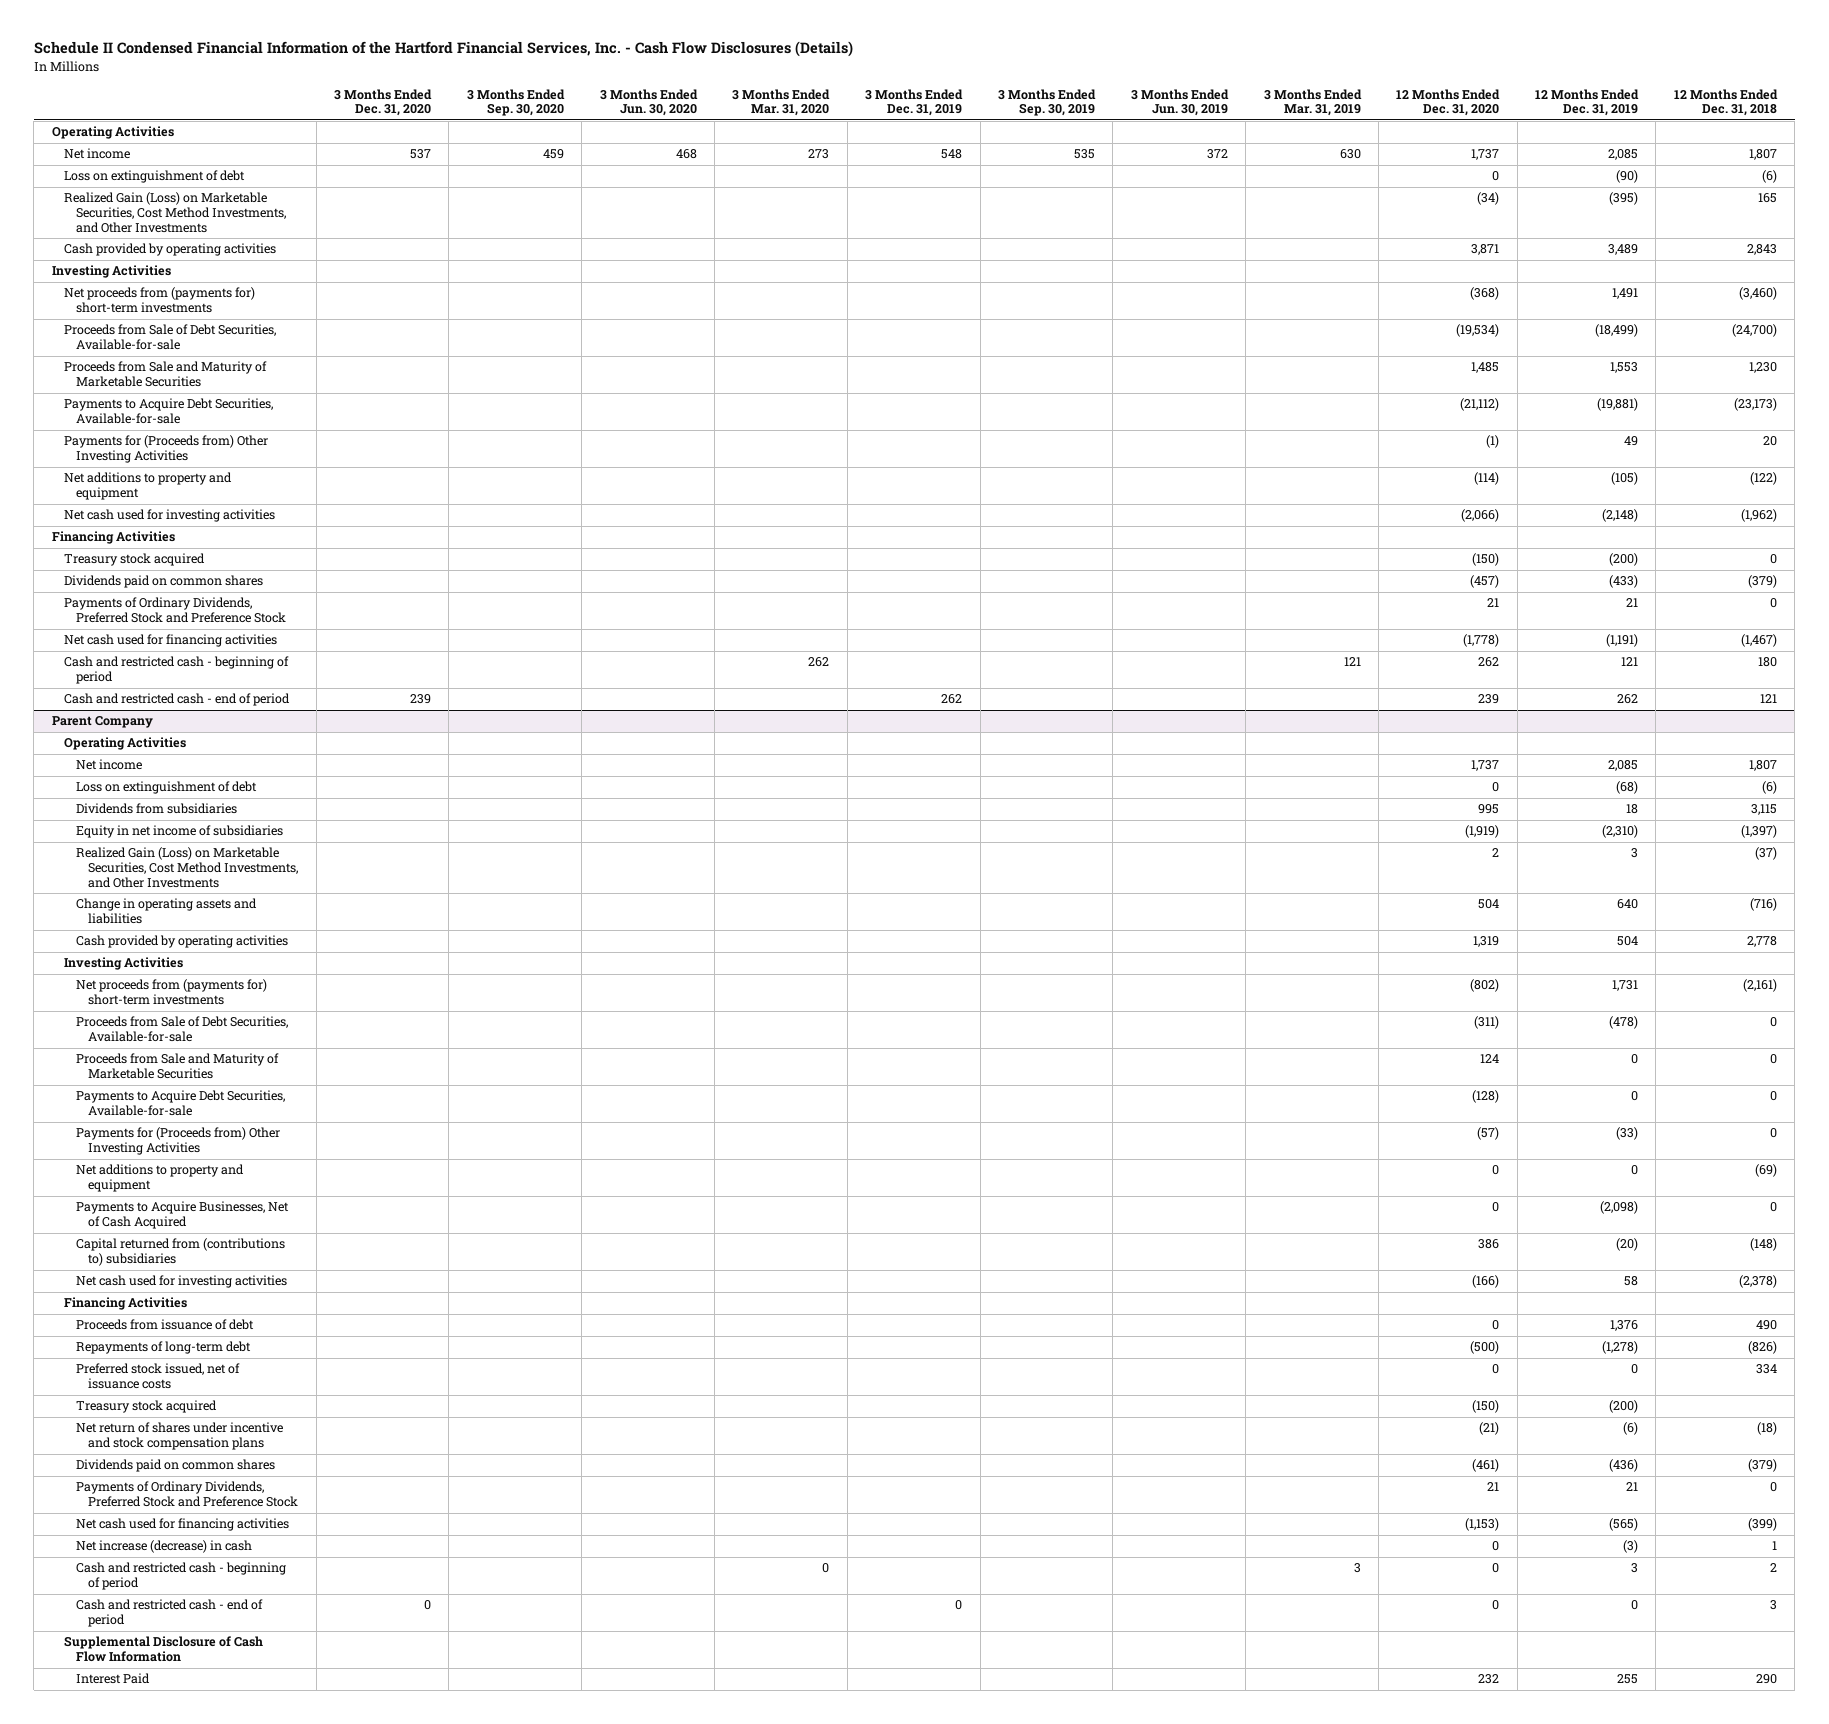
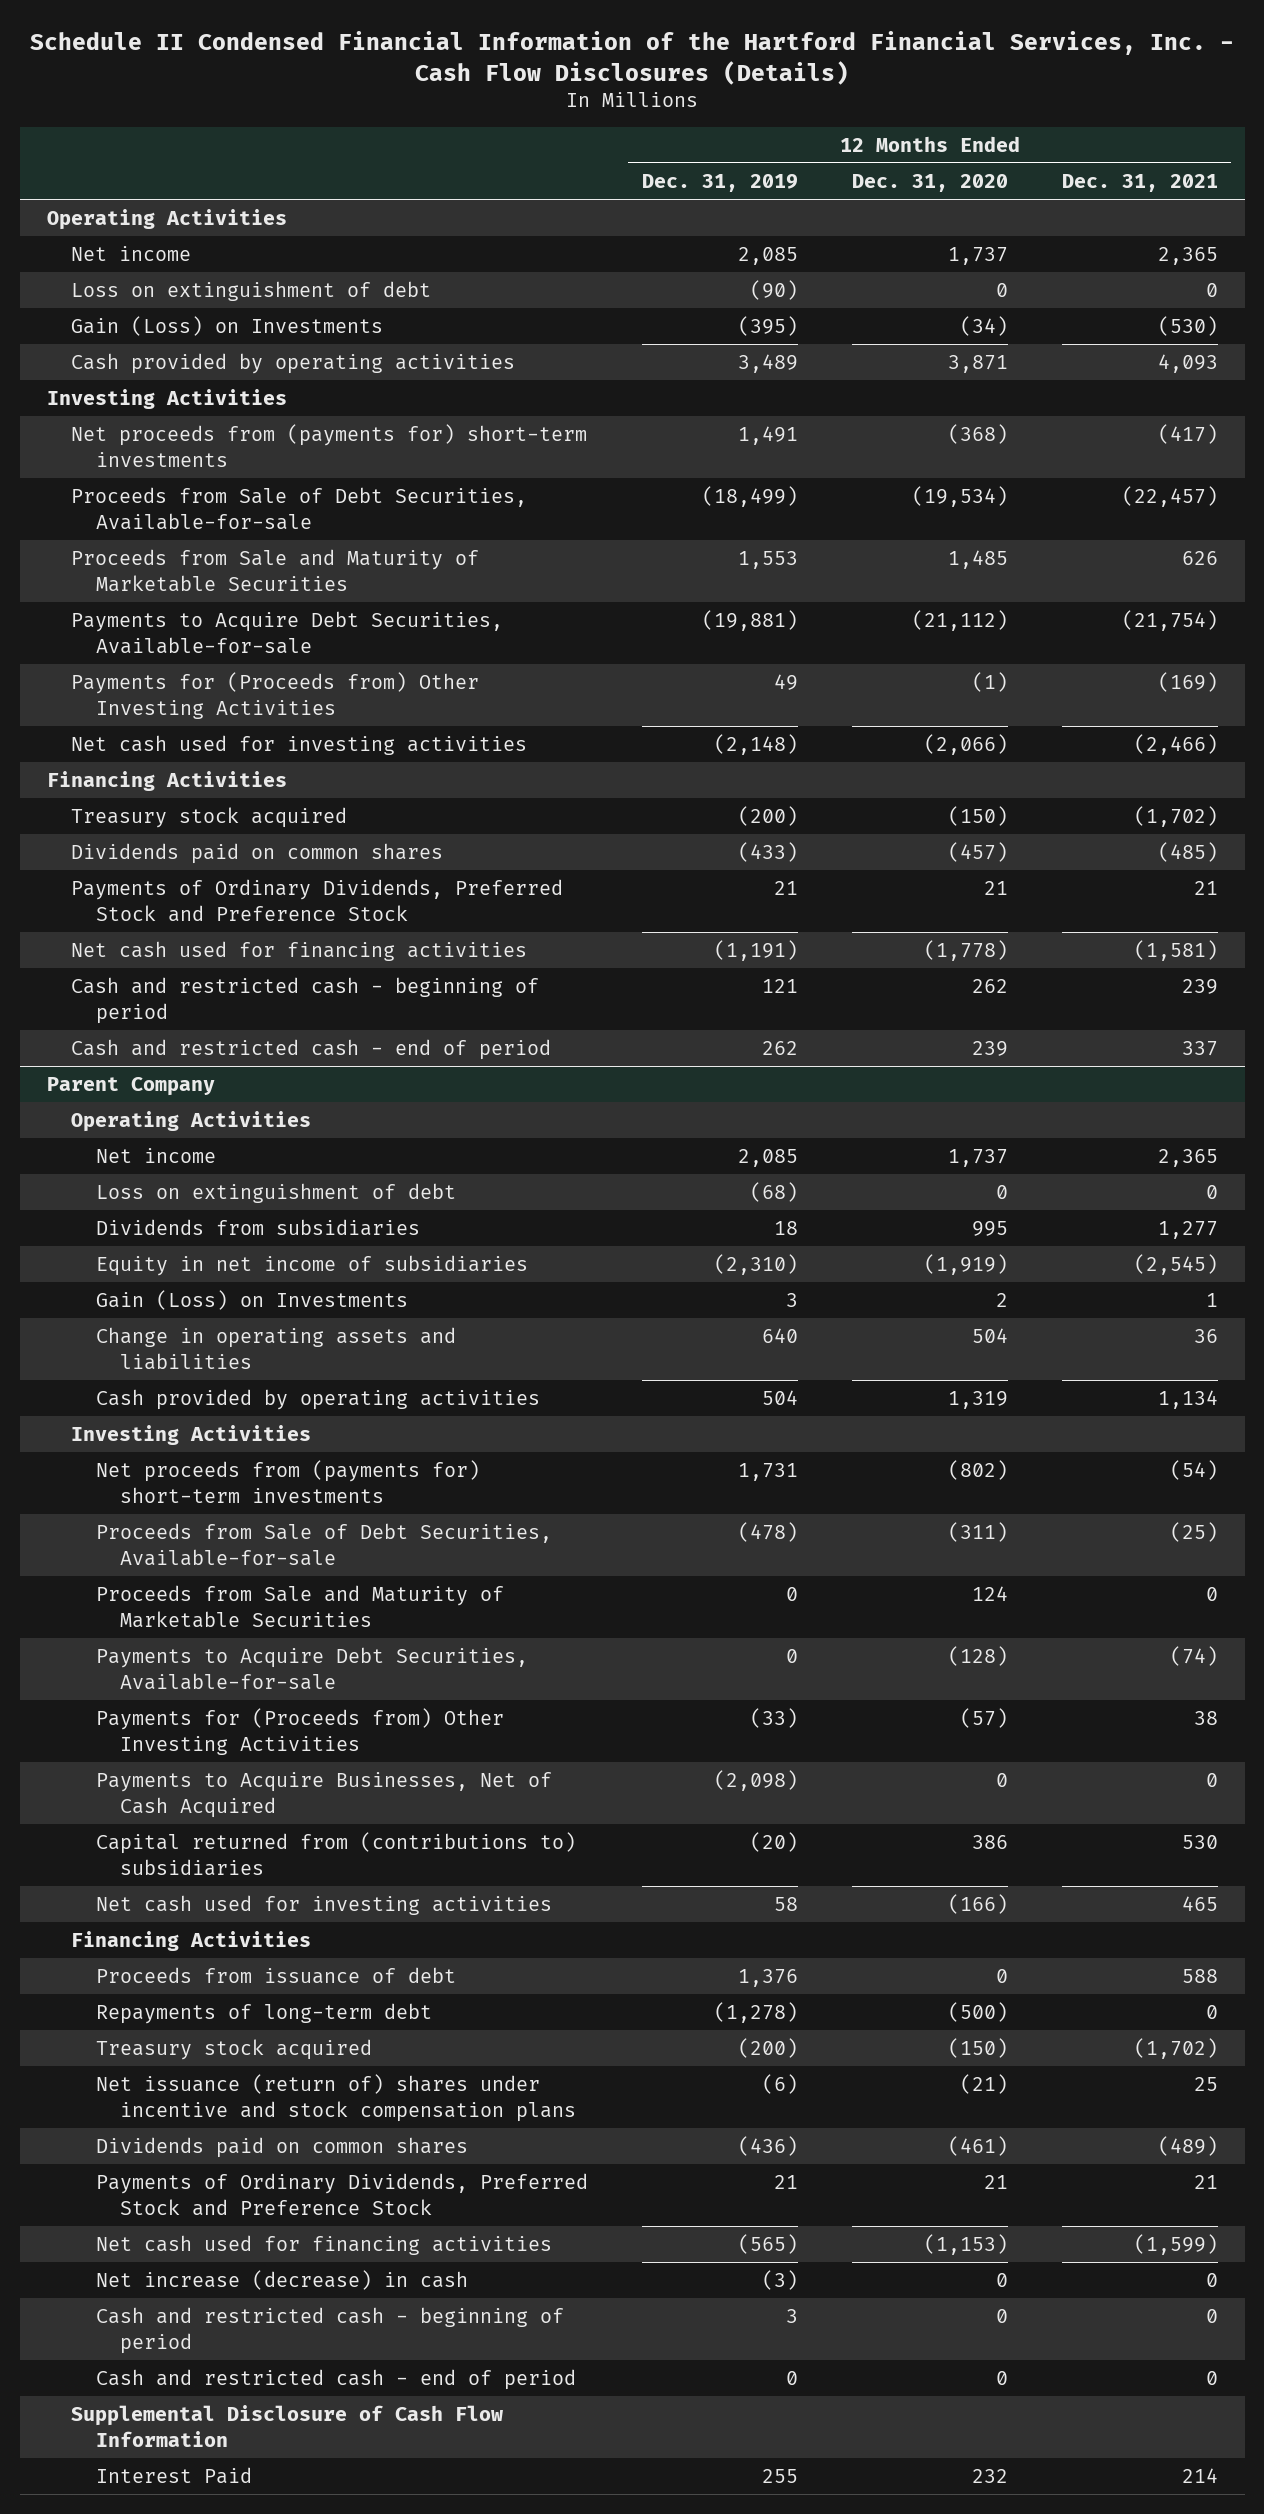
- | 3 Months Ended Dec. 31, 2020 | 3 Months Ended Sep. 30, 2020 | 3 Months Ended Jun. 30, 2020 | 3 Months Ended Mar. 31, 2020 | 3 Months Ended Dec. 31, 2019 | 3 Months Ended Sep. 30, 2019 | 3 Months Ended Jun. 30, 2019 | 3 Months Ended Mar. 31, 2019 | 12 Months Ended Dec. 31, 2020 | 12 Months Ended Dec. 31, 2019 | 12 Months Ended Dec. 31, 2018
+ | 12 Months Ended Dec. 31, 2019 | 12 Months Ended Dec. 31, 2020 | 12 Months Ended Dec. 31, 2021
- Realized Gain (Loss) on Marketable Securities, Cost Method Investments, and Other Investments | | | | | | | | | (34) | (395) | 165
+ Gain (Loss) on Investments | (395) | (34) | (530)
- Net additions to property and equipment | | | | | | | | | (114) | (105) | (122)
@ Parent Company
- Realized Gain (Loss) on Marketable Securities, Cost Method Investments, and Other Investments | | | | | | | | | 2 | 3 | (37)
+ Gain (Loss) on Investments | 3 | 2 | 1
- Net additions to property and equipment | | | | | | | | | 0 | 0 | (69)
- Preferred stock issued, net of issuance costs | | | | | | | | | 0 | 0 | 334
- Net return of shares under incentive and stock compensation plans | | | | | | | | | (21) | (6) | (18)
+ Net issuance (return of) shares under incentive and stock compensation plans | (6) | (21) | 25

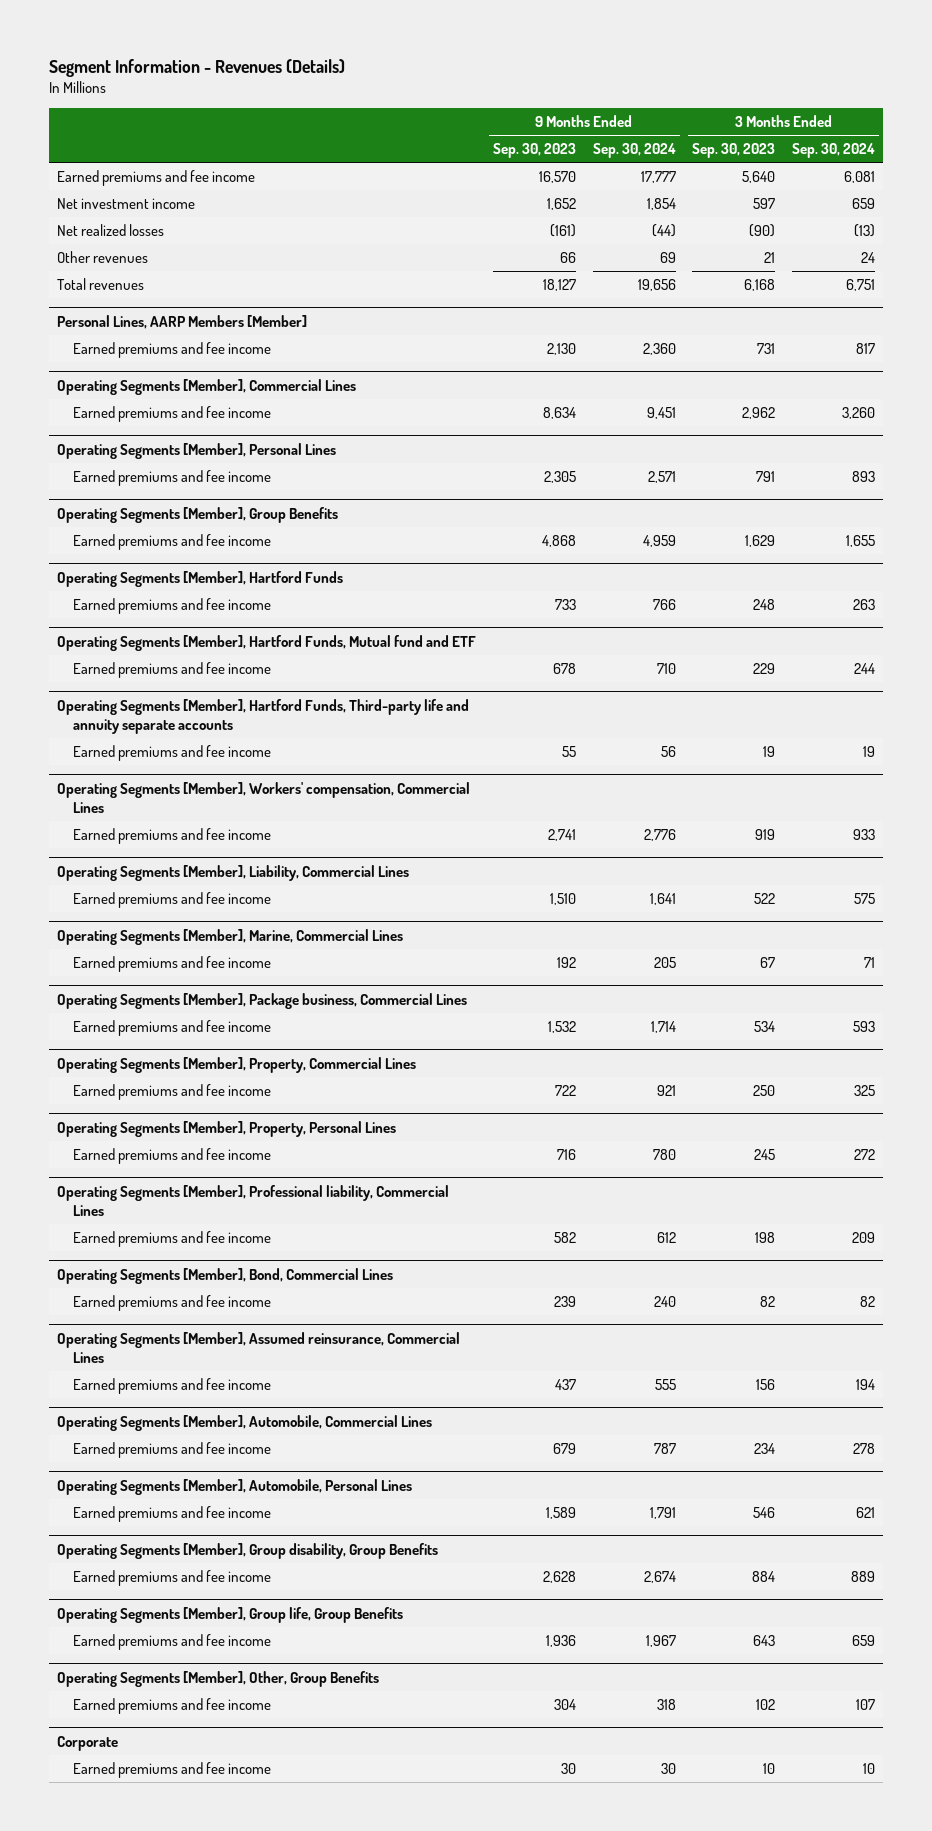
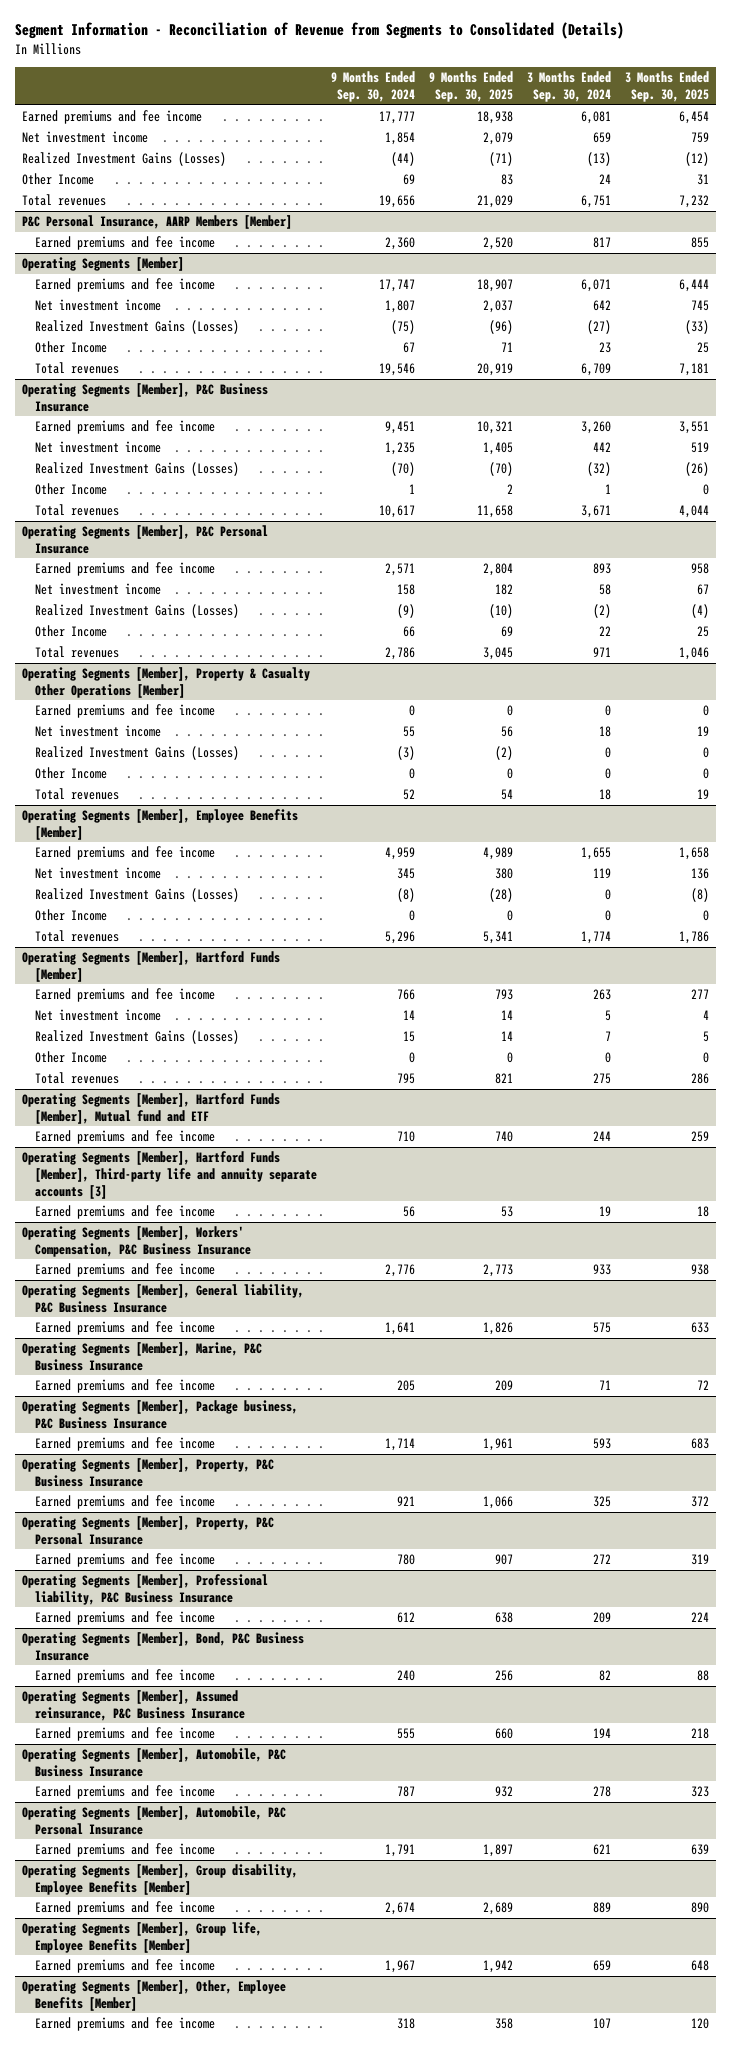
- Segment Information - Revenues (Details)
+ Segment Information - Reconciliation of Revenue from Segments to Consolidated (Details)
- | 9 Months Ended Sep. 30, 2023 | 9 Months Ended Sep. 30, 2024 | 3 Months Ended Sep. 30, 2023 | 3 Months Ended Sep. 30, 2024
+ | 9 Months Ended Sep. 30, 2024 | 9 Months Ended Sep. 30, 2025 | 3 Months Ended Sep. 30, 2024 | 3 Months Ended Sep. 30, 2025
- Net realized losses | (161) | (44) | (90) | (13)
- Other revenues | 66 | 69 | 21 | 24
+ Realized Investment Gains (Losses) | (44) | (71) | (13) | (12)
+ Other Income | 69 | 83 | 24 | 31
- Personal Lines, AARP Members [Member]
+ P&C Personal Insurance, AARP Members [Member]
- Operating Segments [Member], Commercial Lines
+ Operating Segments [Member]
+ Earned premiums and fee income | 17,747 | 18,907 | 6,071 | 6,444
+ Net investment income | 1,807 | 2,037 | 642 | 745
+ Realized Investment Gains (Losses) | (75) | (96) | (27) | (33)
+ Other Income | 67 | 71 | 23 | 25
+ Total revenues | 19,546 | 20,919 | 6,709 | 7,181
+ Operating Segments [Member], P&C Business Insurance
- Operating Segments [Member], Personal Lines
+ Net investment income | 1,235 | 1,405 | 442 | 519
+ Realized Investment Gains (Losses) | (70) | (70) | (32) | (26)
+ Other Income | 1 | 2 | 1 | 0
+ Total revenues | 10,617 | 11,658 | 3,671 | 4,044
+ Operating Segments [Member], P&C Personal Insurance
- Operating Segments [Member], Group Benefits
+ Net investment income | 158 | 182 | 58 | 67
+ Realized Investment Gains (Losses) | (9) | (10) | (2) | (4)
+ Other Income | 66 | 69 | 22 | 25
+ Total revenues | 2,786 | 3,045 | 971 | 1,046
+ Operating Segments [Member], Property & Casualty Other Operations [Member]
+ Earned premiums and fee income | 0 | 0 | 0 | 0
+ Net investment income | 55 | 56 | 18 | 19
+ Realized Investment Gains (Losses) | (3) | (2) | 0 | 0
+ Other Income | 0 | 0 | 0 | 0
+ Total revenues | 52 | 54 | 18 | 19
+ Operating Segments [Member], Employee Benefits [Member]
- Operating Segments [Member], Hartford Funds
+ Net investment income | 345 | 380 | 119 | 136
+ Realized Investment Gains (Losses) | (8) | (28) | 0 | (8)
+ Other Income | 0 | 0 | 0 | 0
+ Total revenues | 5,296 | 5,341 | 1,774 | 1,786
+ Operating Segments [Member], Hartford Funds [Member]
- Operating Segments [Member], Hartford Funds, Mutual fund and ETF
+ Net investment income | 14 | 14 | 5 | 4
+ Realized Investment Gains (Losses) | 15 | 14 | 7 | 5
+ Other Income | 0 | 0 | 0 | 0
+ Total revenues | 795 | 821 | 275 | 286
+ Operating Segments [Member], Hartford Funds [Member], Mutual fund and ETF
- Operating Segments [Member], Hartford Funds, Third-party life and annuity separate accounts
+ Operating Segments [Member], Hartford Funds [Member], Third-party life and annuity separate accounts [3]
- Operating Segments [Member], Workers' compensation, Commercial Lines
+ Operating Segments [Member], Workers' Compensation, P&C Business Insurance
- Operating Segments [Member], Liability, Commercial Lines
+ Operating Segments [Member], General liability, P&C Business Insurance
- Operating Segments [Member], Marine, Commercial Lines
+ Operating Segments [Member], Marine, P&C Business Insurance
- Operating Segments [Member], Package business, Commercial Lines
+ Operating Segments [Member], Package business, P&C Business Insurance
- Operating Segments [Member], Property, Commercial Lines
+ Operating Segments [Member], Property, P&C Business Insurance
- Operating Segments [Member], Property, Personal Lines
+ Operating Segments [Member], Property, P&C Personal Insurance
- Operating Segments [Member], Professional liability, Commercial Lines
+ Operating Segments [Member], Professional liability, P&C Business Insurance
- Operating Segments [Member], Bond, Commercial Lines
+ Operating Segments [Member], Bond, P&C Business Insurance
- Operating Segments [Member], Assumed reinsurance, Commercial Lines
+ Operating Segments [Member], Assumed reinsurance, P&C Business Insurance
- Operating Segments [Member], Automobile, Commercial Lines
+ Operating Segments [Member], Automobile, P&C Business Insurance
- Operating Segments [Member], Automobile, Personal Lines
+ Operating Segments [Member], Automobile, P&C Personal Insurance
- Operating Segments [Member], Group disability, Group Benefits
+ Operating Segments [Member], Group disability, Employee Benefits [Member]
- Operating Segments [Member], Group life, Group Benefits
+ Operating Segments [Member], Group life, Employee Benefits [Member]
- Operating Segments [Member], Other, Group Benefits
+ Operating Segments [Member], Other, Employee Benefits [Member]
- Corporate
- Earned premiums and fee income | 30 | 30 | 10 | 10

